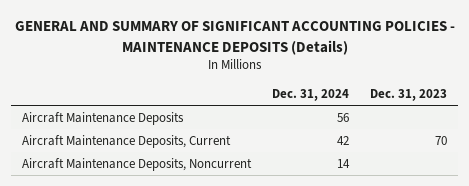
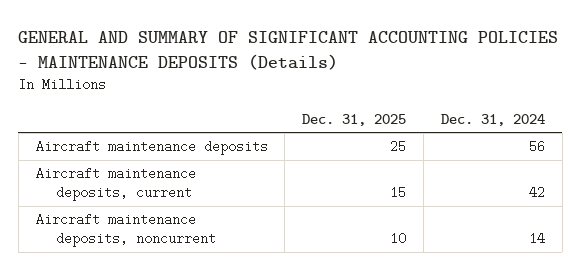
- | Dec. 31, 2024 | Dec. 31, 2023
+ | Dec. 31, 2025 | Dec. 31, 2024
- Aircraft Maintenance Deposits | 56 |
- Aircraft Maintenance Deposits, Current | 42 | 70
- Aircraft Maintenance Deposits, Noncurrent | 14 |
+ Aircraft maintenance deposits | 25 | 56
+ Aircraft maintenance deposits, current | 15 | 42
+ Aircraft maintenance deposits, noncurrent | 10 | 14

